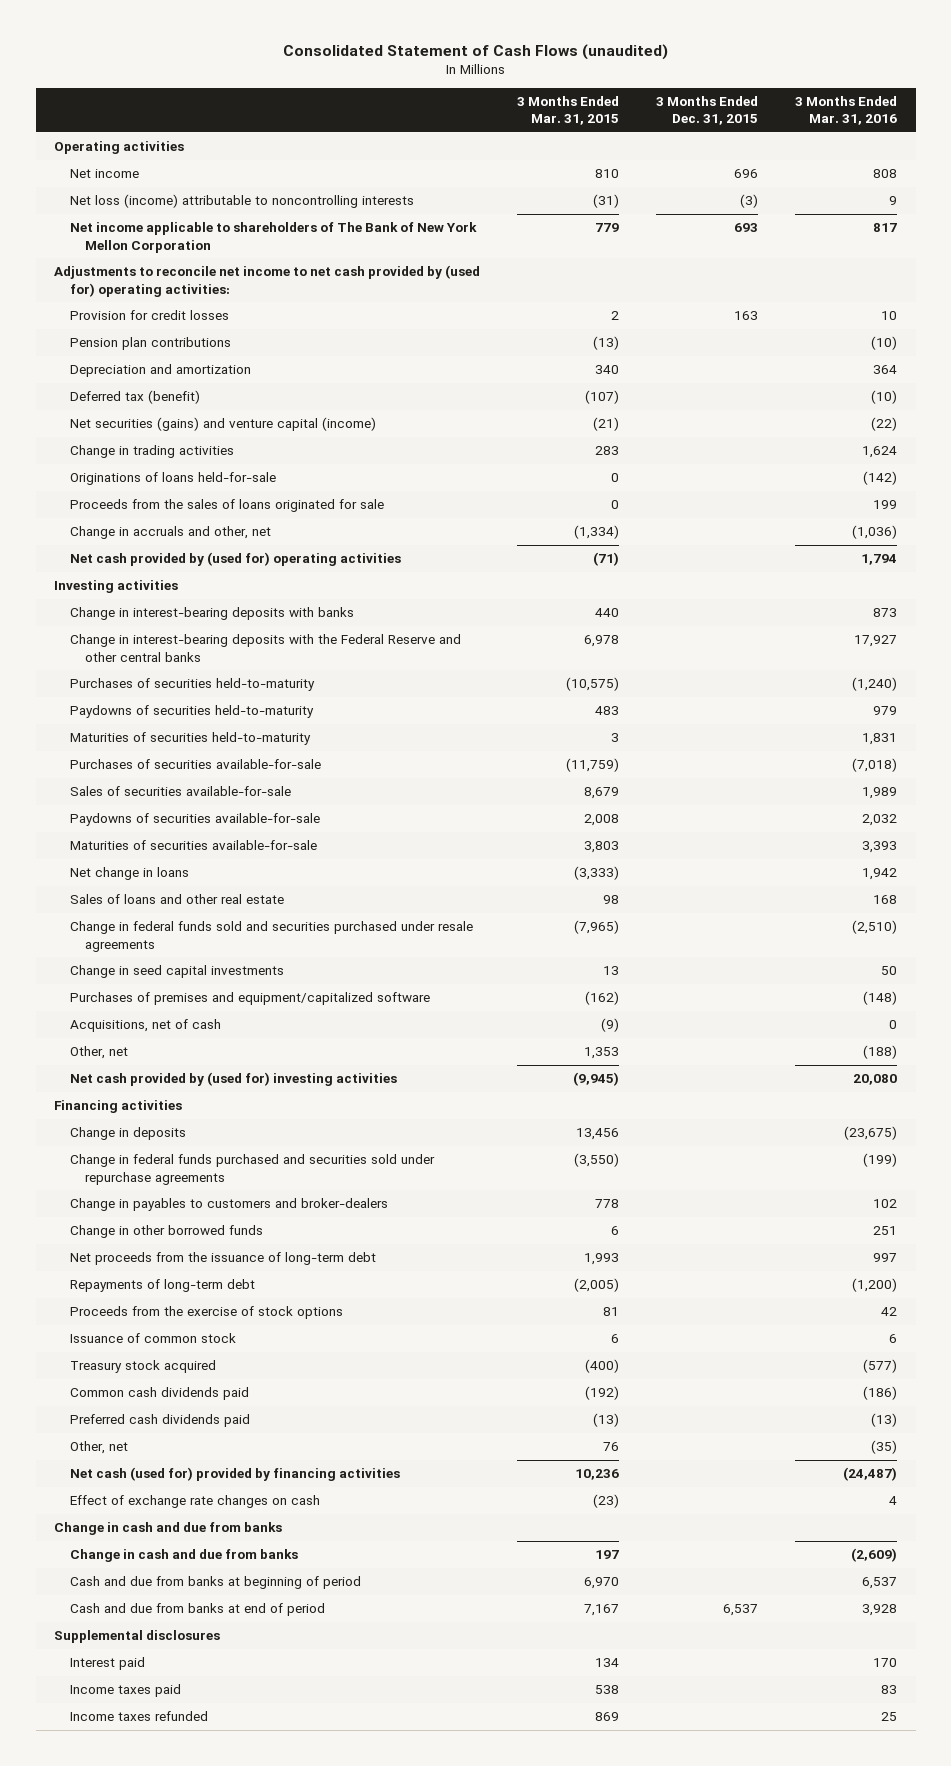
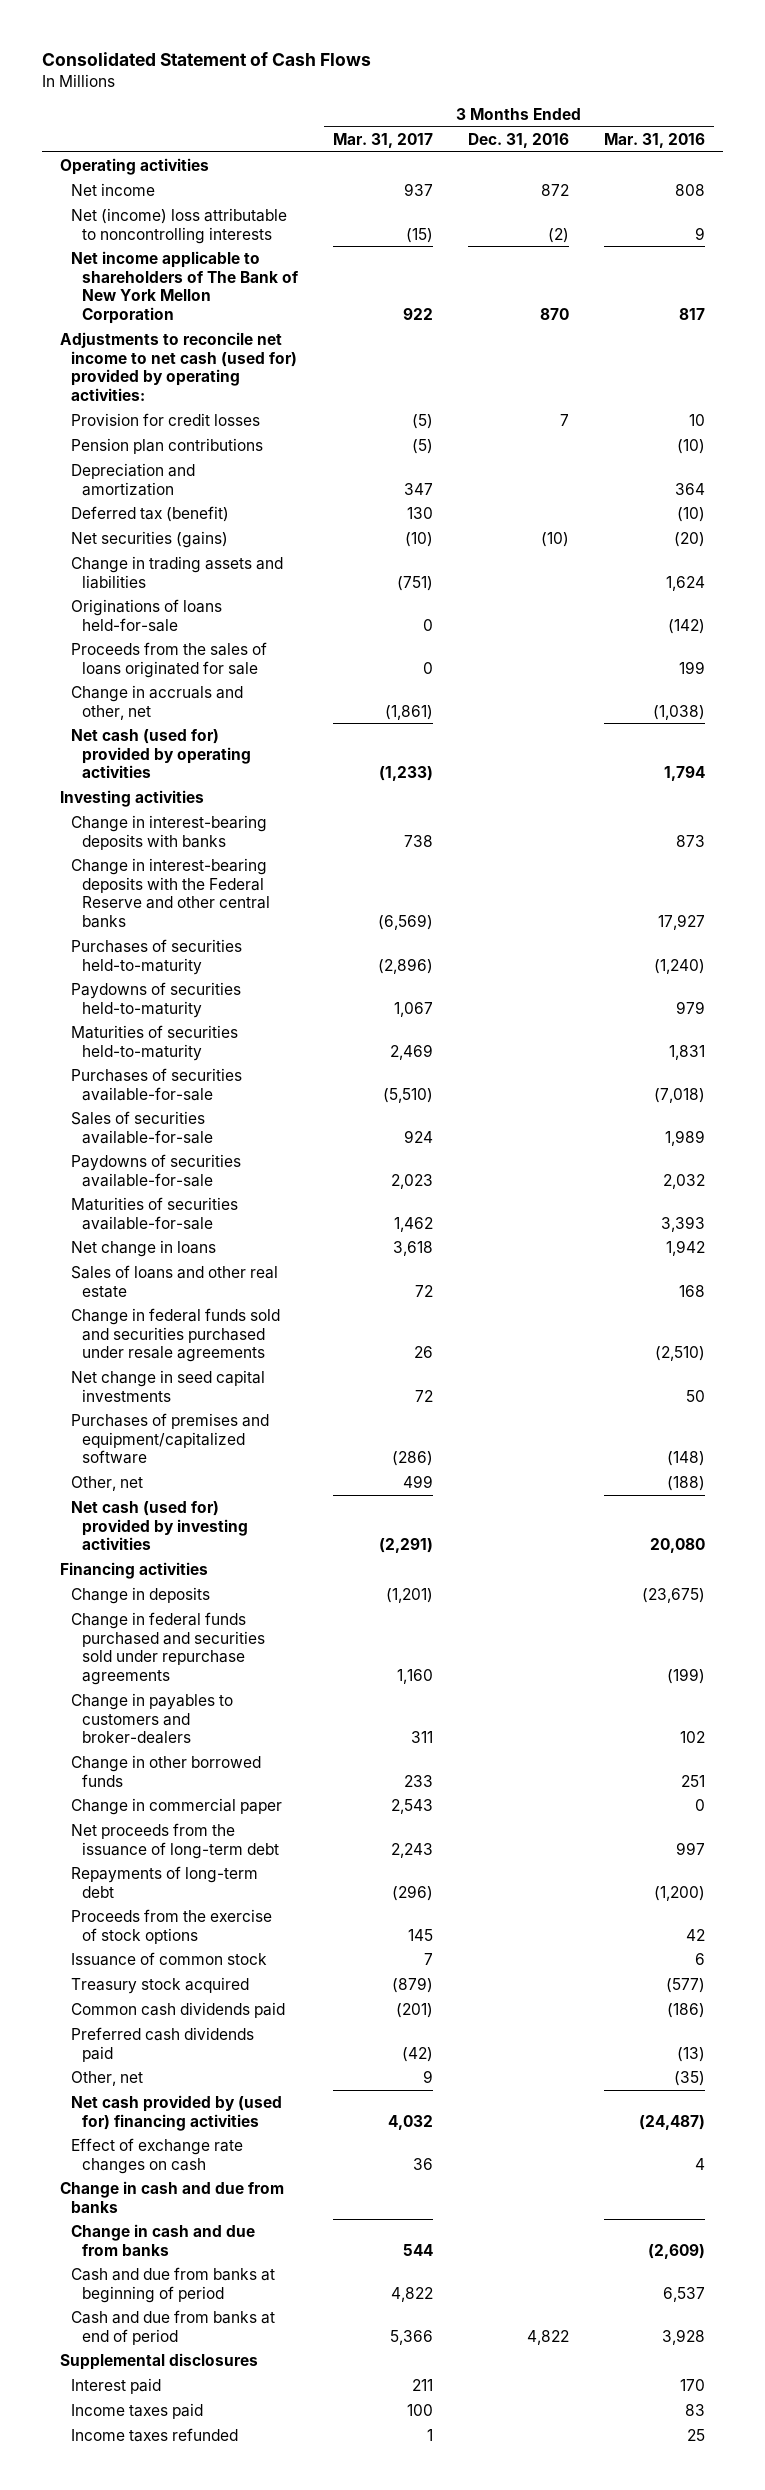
- Consolidated Statement of Cash Flows (unaudited)
+ Consolidated Statement of Cash Flows
- | 3 Months Ended Mar. 31, 2015 | 3 Months Ended Dec. 31, 2015 | 3 Months Ended Mar. 31, 2016
+ | 3 Months Ended Mar. 31, 2017 | 3 Months Ended Dec. 31, 2016 | 3 Months Ended Mar. 31, 2016
- Net loss (income) attributable to noncontrolling interests | (31) | (3) | 9
+ Net (income) loss attributable to noncontrolling interests | (15) | (2) | 9
- Adjustments to reconcile net income to net cash provided by (used for) operating activities:
+ Adjustments to reconcile net income to net cash (used for) provided by operating activities:
- Net securities (gains) and venture capital (income) | (21) | | (22)
- Change in trading activities | 283 | | 1,624
+ Net securities (gains) | (10) | (10) | (20)
+ Change in trading assets and liabilities | (751) | | 1,624
- Change in accruals and other, net | (1,334) | | (1,036)
- Net cash provided by (used for) operating activities | (71) | | 1,794
+ Change in accruals and other, net | (1,861) | | (1,038)
+ Net cash (used for) provided by operating activities | (1,233) | | 1,794
- Change in seed capital investments | 13 | | 50
+ Net change in seed capital investments | 72 | | 50
- Acquisitions, net of cash | (9) | | 0
- Net cash provided by (used for) investing activities | (9,945) | | 20,080
+ Net cash (used for) provided by investing activities | (2,291) | | 20,080
+ Change in commercial paper | 2,543 | | 0
- Net cash (used for) provided by financing activities | 10,236 | | (24,487)
+ Net cash provided by (used for) financing activities | 4,032 | | (24,487)

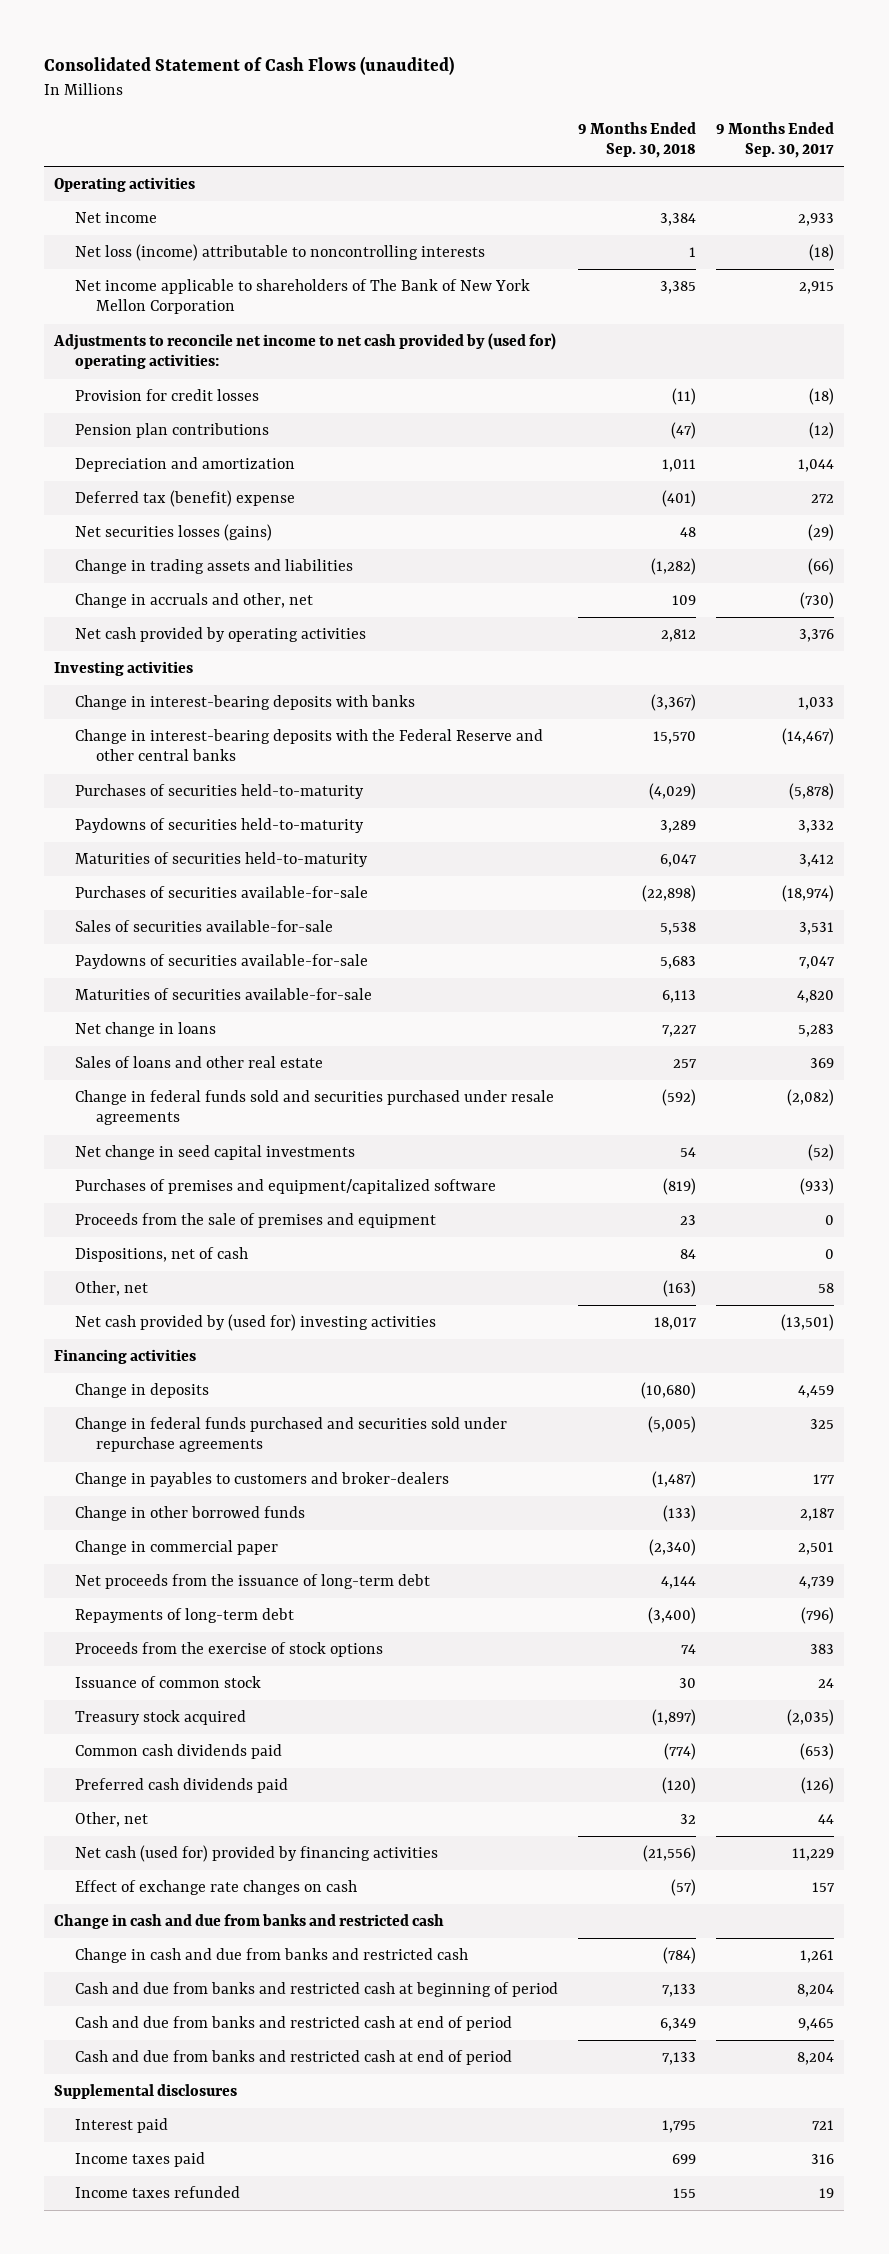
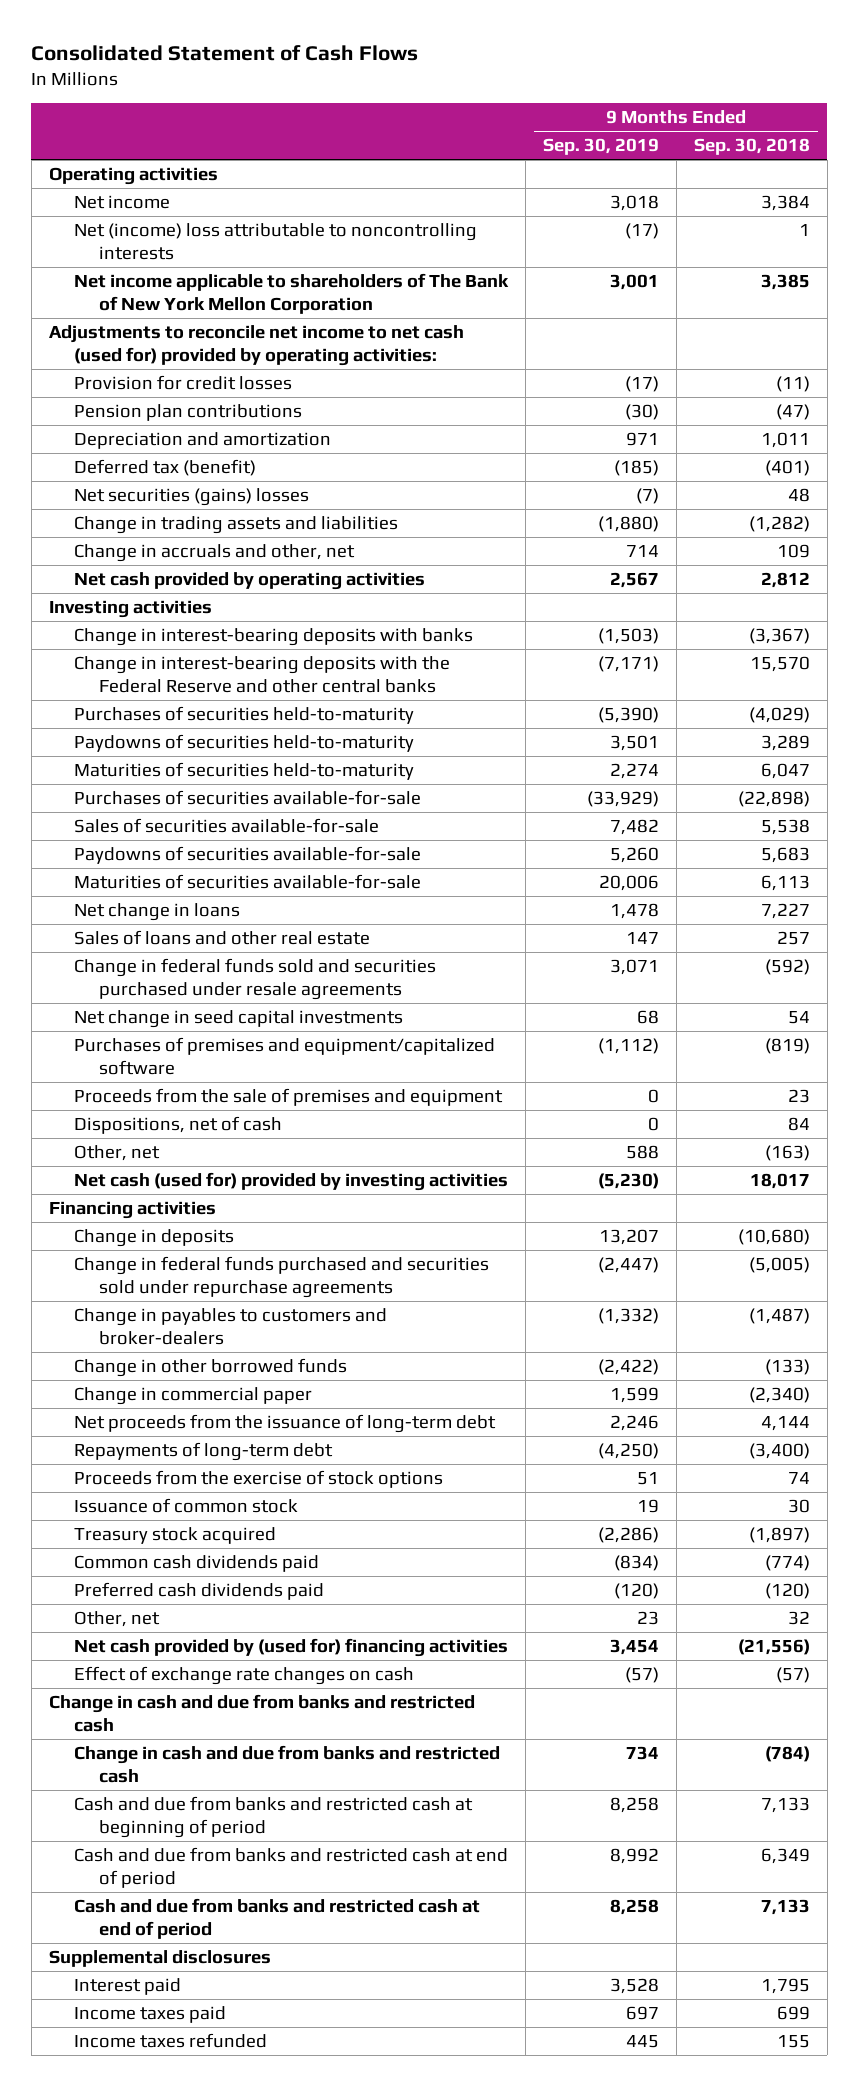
- Consolidated Statement of Cash Flows (unaudited)
+ Consolidated Statement of Cash Flows
- | 9 Months Ended Sep. 30, 2018 | 9 Months Ended Sep. 30, 2017
+ | 9 Months Ended Sep. 30, 2019 | 9 Months Ended Sep. 30, 2018
- Net loss (income) attributable to noncontrolling interests | 1 | (18)
+ Net (income) loss attributable to noncontrolling interests | (17) | 1
- Adjustments to reconcile net income to net cash provided by (used for) operating activities:
+ Adjustments to reconcile net income to net cash (used for) provided by operating activities:
- Deferred tax (benefit) expense | (401) | 272
- Net securities losses (gains) | 48 | (29)
+ Deferred tax (benefit) | (185) | (401)
+ Net securities (gains) losses | (7) | 48
- Net cash provided by (used for) investing activities | 18,017 | (13,501)
+ Net cash (used for) provided by investing activities | (5,230) | 18,017
- Net cash (used for) provided by financing activities | (21,556) | 11,229
+ Net cash provided by (used for) financing activities | 3,454 | (21,556)

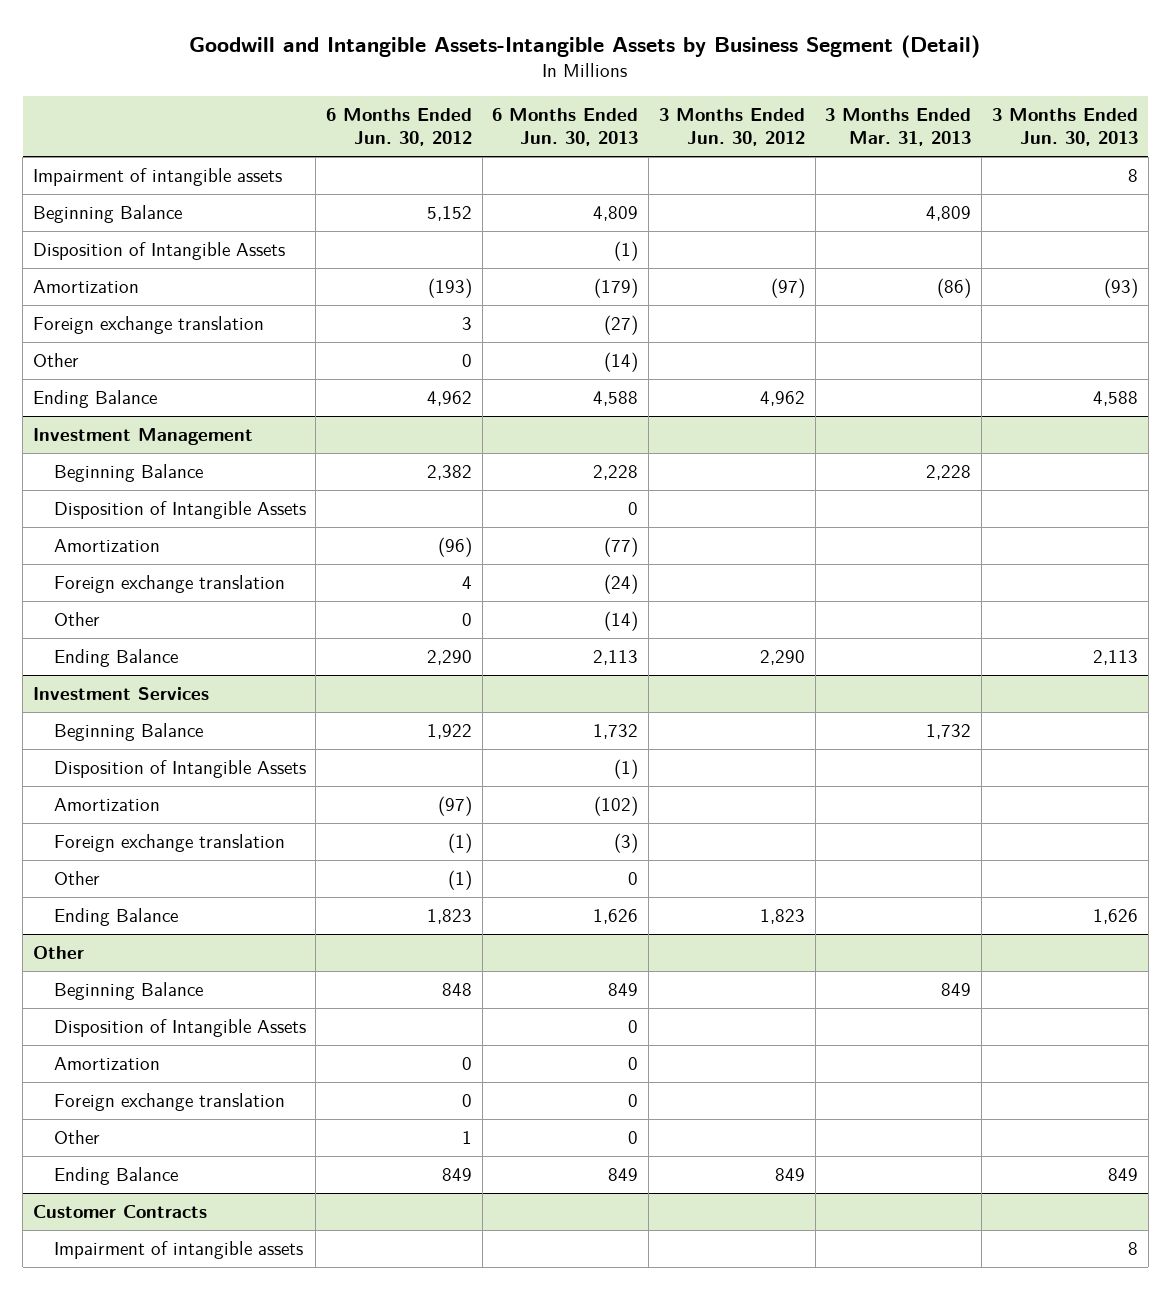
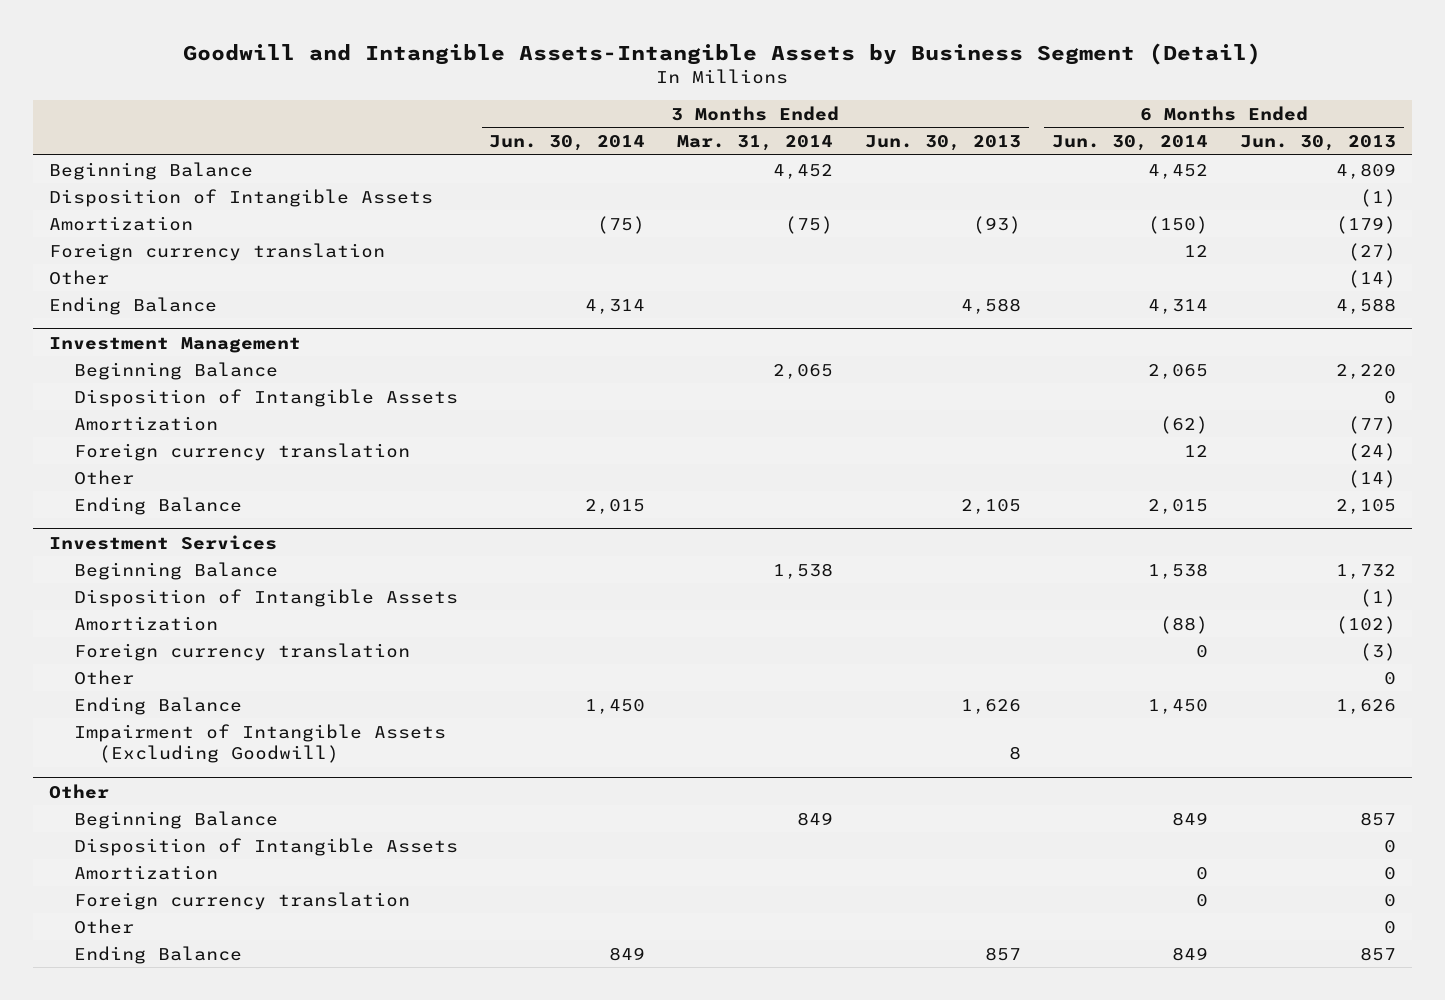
- | 6 Months Ended Jun. 30, 2012 | 6 Months Ended Jun. 30, 2013 | 3 Months Ended Jun. 30, 2012 | 3 Months Ended Mar. 31, 2013 | 3 Months Ended Jun. 30, 2013
+ | 3 Months Ended Jun. 30, 2014 | 3 Months Ended Mar. 31, 2014 | 3 Months Ended Jun. 30, 2013 | 6 Months Ended Jun. 30, 2014 | 6 Months Ended Jun. 30, 2013
- Impairment of intangible assets | | | | | 8
- Foreign exchange translation | 3 | (27) | | |
+ Foreign currency translation | | | | 12 | (27)
@ Investment Management
- Beginning Balance | 2,382 | 2,228 | | 2,228 |
+ Beginning Balance | | 2,065 | | 2,065 | 2,220
- Foreign exchange translation | 4 | (24) | | |
+ Foreign currency translation | | | | 12 | (24)
- Ending Balance | 2,290 | 2,113 | 2,290 | | 2,113
+ Ending Balance | 2,015 | | 2,105 | 2,015 | 2,105
@ Investment Services
- Foreign exchange translation | (1) | (3) | | |
+ Foreign currency translation | | | | 0 | (3)
+ Impairment of Intangible Assets (Excluding Goodwill) | | | 8 | |
@ Other
- Beginning Balance | 848 | 849 | | 849 |
+ Beginning Balance | | 849 | | 849 | 857
- Foreign exchange translation | 0 | 0 | | |
+ Foreign currency translation | | | | 0 | 0
- Ending Balance | 849 | 849 | 849 | | 849
- Customer Contracts
- Impairment of intangible assets | | | | | 8
@ Other
+ Ending Balance | 849 | | 857 | 849 | 857

